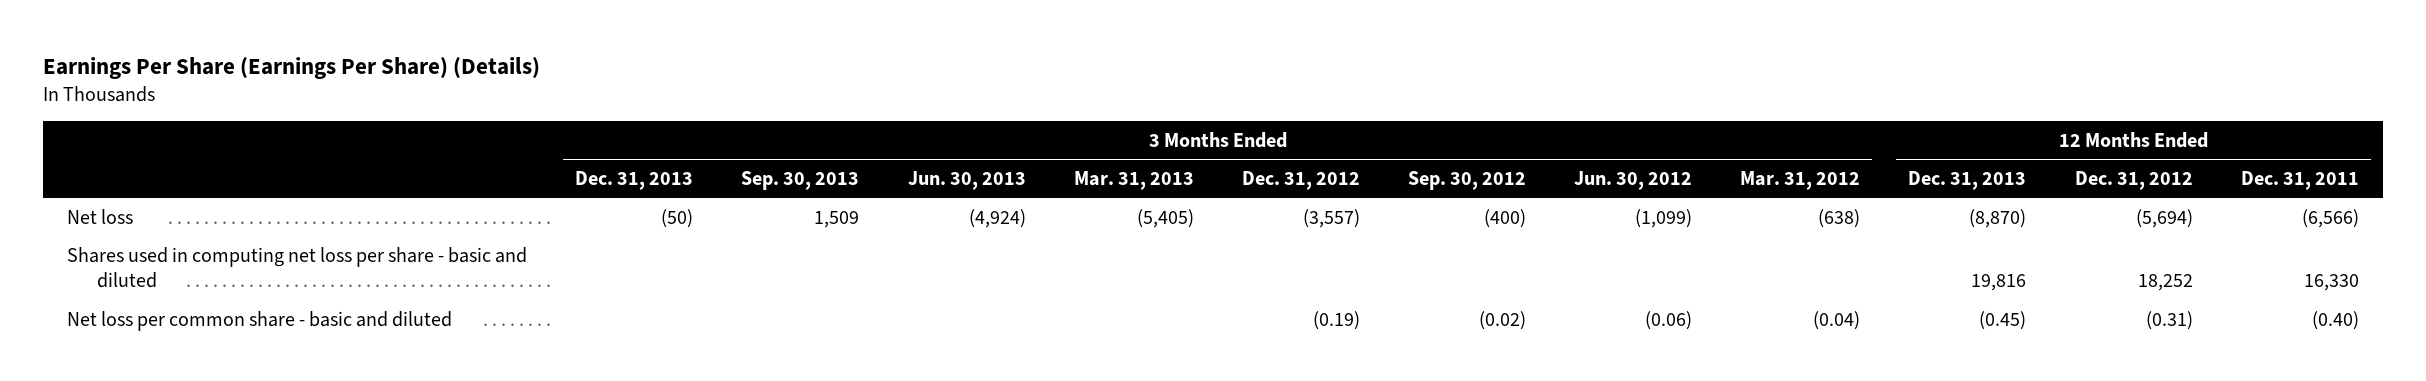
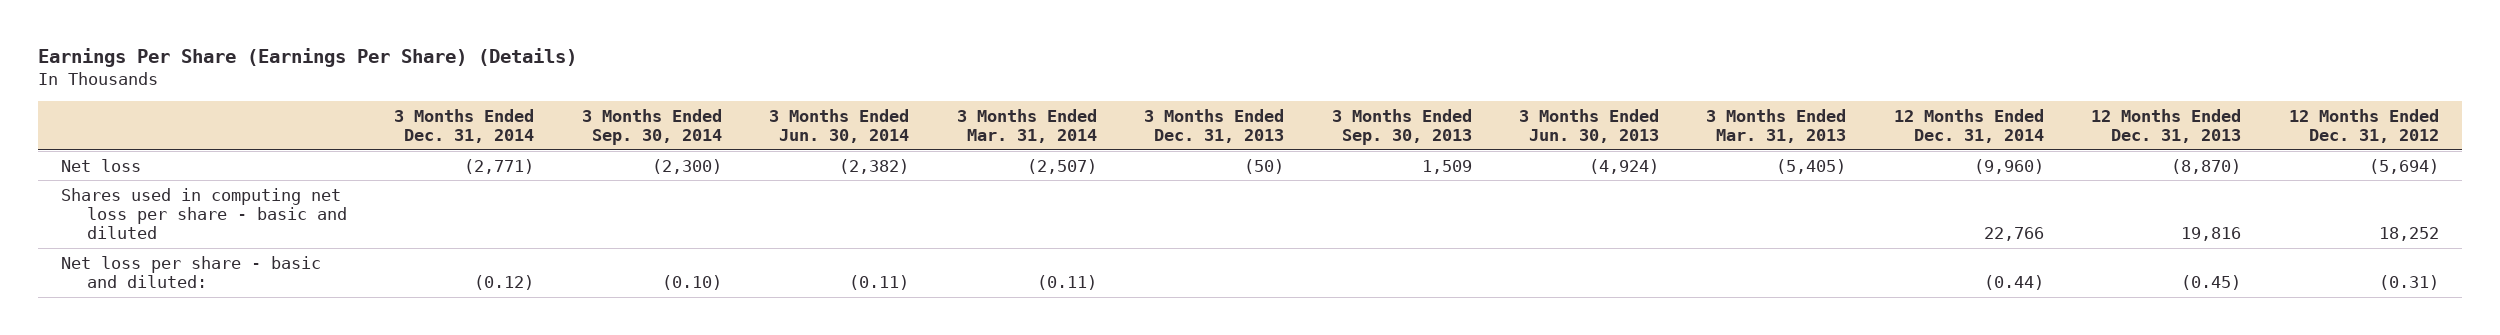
- | 3 Months Ended Dec. 31, 2013 | 3 Months Ended Sep. 30, 2013 | 3 Months Ended Jun. 30, 2013 | 3 Months Ended Mar. 31, 2013 | 3 Months Ended Dec. 31, 2012 | 3 Months Ended Sep. 30, 2012 | 3 Months Ended Jun. 30, 2012 | 3 Months Ended Mar. 31, 2012 | 12 Months Ended Dec. 31, 2013 | 12 Months Ended Dec. 31, 2012 | 12 Months Ended Dec. 31, 2011
+ | 3 Months Ended Dec. 31, 2014 | 3 Months Ended Sep. 30, 2014 | 3 Months Ended Jun. 30, 2014 | 3 Months Ended Mar. 31, 2014 | 3 Months Ended Dec. 31, 2013 | 3 Months Ended Sep. 30, 2013 | 3 Months Ended Jun. 30, 2013 | 3 Months Ended Mar. 31, 2013 | 12 Months Ended Dec. 31, 2014 | 12 Months Ended Dec. 31, 2013 | 12 Months Ended Dec. 31, 2012
- Net loss per common share - basic and diluted | | | | | (0.19) | (0.02) | (0.06) | (0.04) | (0.45) | (0.31) | (0.40)
+ Net loss per share - basic and diluted: | (0.12) | (0.10) | (0.11) | (0.11) | | | | | (0.44) | (0.45) | (0.31)

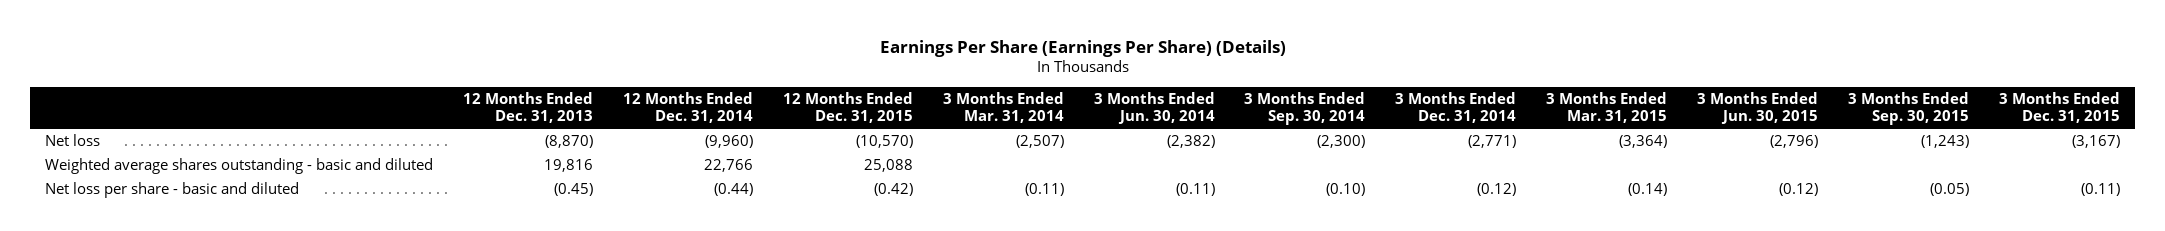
- | 3 Months Ended Dec. 31, 2014 | 3 Months Ended Sep. 30, 2014 | 3 Months Ended Jun. 30, 2014 | 3 Months Ended Mar. 31, 2014 | 3 Months Ended Dec. 31, 2013 | 3 Months Ended Sep. 30, 2013 | 3 Months Ended Jun. 30, 2013 | 3 Months Ended Mar. 31, 2013 | 12 Months Ended Dec. 31, 2014 | 12 Months Ended Dec. 31, 2013 | 12 Months Ended Dec. 31, 2012
+ | 12 Months Ended Dec. 31, 2013 | 12 Months Ended Dec. 31, 2014 | 12 Months Ended Dec. 31, 2015 | 3 Months Ended Mar. 31, 2014 | 3 Months Ended Jun. 30, 2014 | 3 Months Ended Sep. 30, 2014 | 3 Months Ended Dec. 31, 2014 | 3 Months Ended Mar. 31, 2015 | 3 Months Ended Jun. 30, 2015 | 3 Months Ended Sep. 30, 2015 | 3 Months Ended Dec. 31, 2015
- Shares used in computing net loss per share - basic and diluted | | | | | | | | | 22,766 | 19,816 | 18,252
- Net loss per share - basic and diluted: | (0.12) | (0.10) | (0.11) | (0.11) | | | | | (0.44) | (0.45) | (0.31)
+ Weighted average shares outstanding - basic and diluted | 19,816 | 22,766 | 25,088 | | | | | | | |
+ Net loss per share - basic and diluted | (0.45) | (0.44) | (0.42) | (0.11) | (0.11) | (0.10) | (0.12) | (0.14) | (0.12) | (0.05) | (0.11)

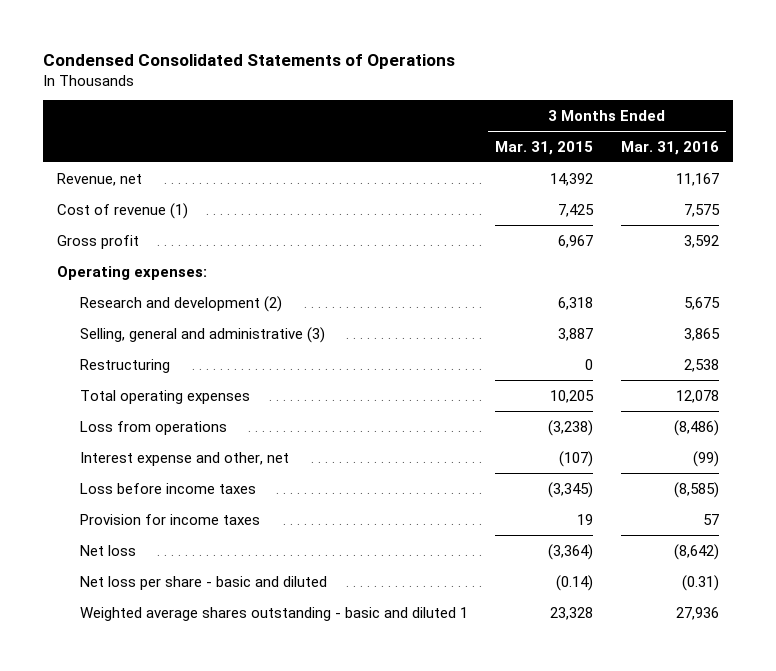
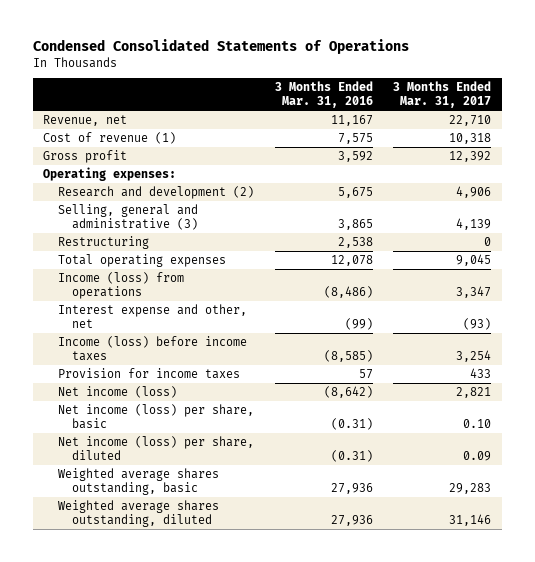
- | 3 Months Ended Mar. 31, 2015 | 3 Months Ended Mar. 31, 2016
+ | 3 Months Ended Mar. 31, 2016 | 3 Months Ended Mar. 31, 2017
- Loss from operations | (3,238) | (8,486)
+ Income (loss) from operations | (8,486) | 3,347
- Loss before income taxes | (3,345) | (8,585)
+ Income (loss) before income taxes | (8,585) | 3,254
- Net loss | (3,364) | (8,642)
- Net loss per share - basic and diluted | (0.14) | (0.31)
- Weighted average shares outstanding - basic and diluted 1 | 23,328 | 27,936
+ Net income (loss) | (8,642) | 2,821
+ Net income (loss) per share, basic | (0.31) | 0.10
+ Net income (loss) per share, diluted | (0.31) | 0.09
+ Weighted average shares outstanding, basic | 27,936 | 29,283
+ Weighted average shares outstanding, diluted | 27,936 | 31,146

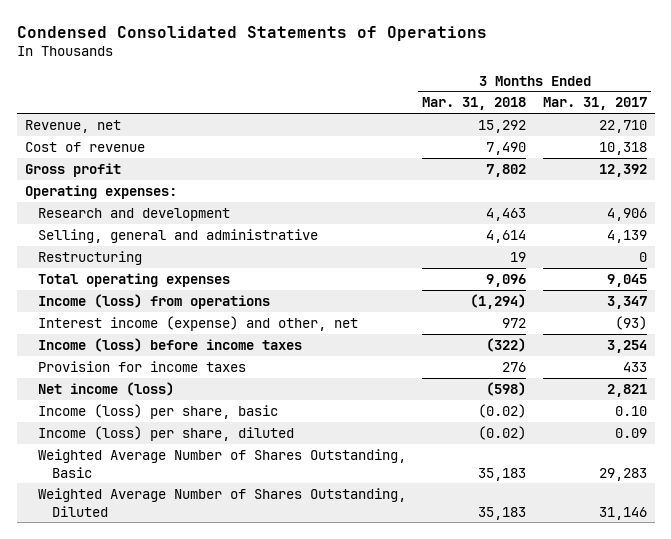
- | 3 Months Ended Mar. 31, 2016 | 3 Months Ended Mar. 31, 2017
+ | 3 Months Ended Mar. 31, 2018 | 3 Months Ended Mar. 31, 2017
- Cost of revenue (1) | 7,575 | 10,318
+ Cost of revenue | 7,490 | 10,318
- Research and development (2) | 5,675 | 4,906
- Selling, general and administrative (3) | 3,865 | 4,139
+ Research and development | 4,463 | 4,906
+ Selling, general and administrative | 4,614 | 4,139
- Interest expense and other, net | (99) | (93)
+ Interest income (expense) and other, net | 972 | (93)
- Net income (loss) per share, basic | (0.31) | 0.10
- Net income (loss) per share, diluted | (0.31) | 0.09
- Weighted average shares outstanding, basic | 27,936 | 29,283
- Weighted average shares outstanding, diluted | 27,936 | 31,146
+ Income (loss) per share, basic | (0.02) | 0.10
+ Income (loss) per share, diluted | (0.02) | 0.09
+ Weighted Average Number of Shares Outstanding, Basic | 35,183 | 29,283
+ Weighted Average Number of Shares Outstanding, Diluted | 35,183 | 31,146

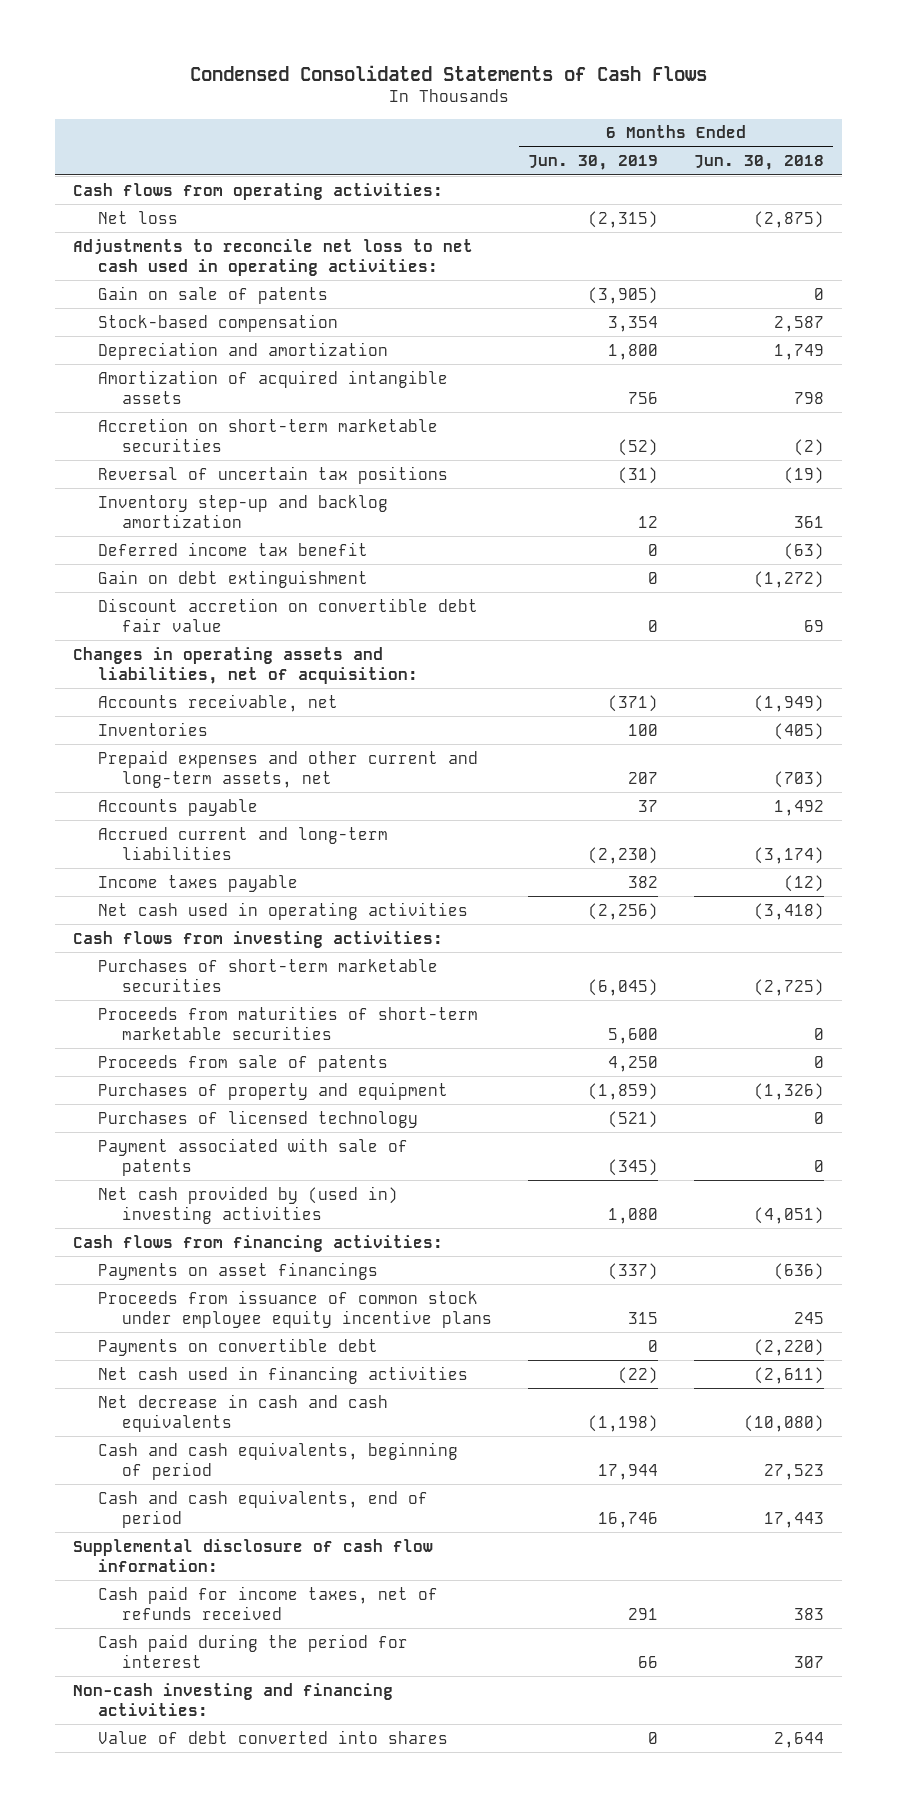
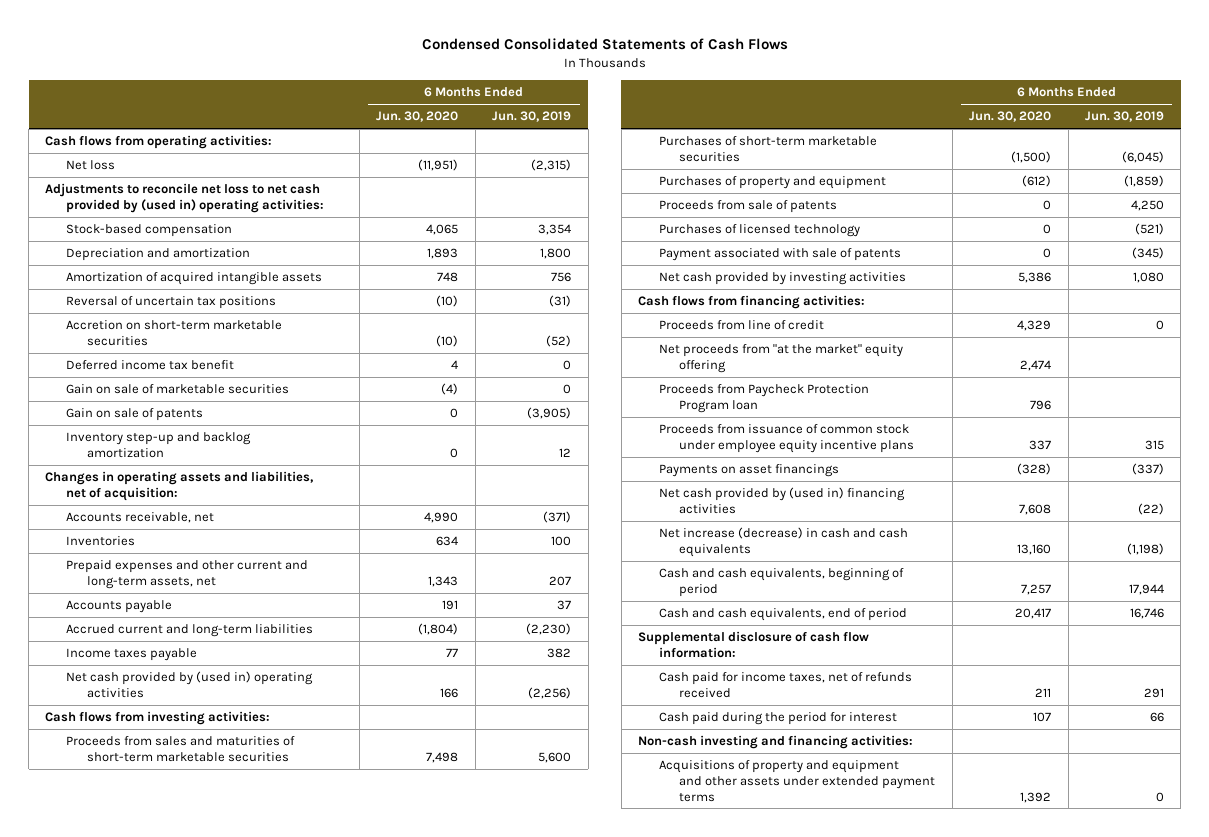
- | 6 Months Ended Jun. 30, 2019 | 6 Months Ended Jun. 30, 2018
+ | 6 Months Ended Jun. 30, 2020 | 6 Months Ended Jun. 30, 2019
- Adjustments to reconcile net loss to net cash used in operating activities:
+ Adjustments to reconcile net loss to net cash provided by (used in) operating activities:
moved down: Accretion on short-term marketable securities | (10) | (52)
- Gain on debt extinguishment | 0 | (1,272)
- Discount accretion on convertible debt fair value | 0 | 69
+ Gain on sale of marketable securities | (4) | 0
moved down: Gain on sale of patents | 0 | (3,905)
moved down: Inventory step-up and backlog amortization | 0 | 12
- Net cash used in operating activities | (2,256) | (3,418)
+ Net cash provided by (used in) operating activities | 166 | (2,256)
+ Proceeds from sales and maturities of short-term marketable securities | 7,498 | 5,600
- Proceeds from maturities of short-term marketable securities | 5,600 | 0
moved down: Proceeds from sale of patents | 0 | 4,250
- Net cash provided by (used in) investing activities | 1,080 | (4,051)
+ Net cash provided by investing activities | 5,386 | 1,080
+ Proceeds from line of credit | 4,329 | 0
+ Net proceeds from "at the market" equity offering | 2,474 |
+ Proceeds from Paycheck Protection Program loan | 796 |
- Payments on convertible debt | 0 | (2,220)
- Net cash used in financing activities | (22) | (2,611)
- Net decrease in cash and cash equivalents | (1,198) | (10,080)
moved down: Payments on asset financings | (328) | (337)
+ Net cash provided by (used in) financing activities | 7,608 | (22)
+ Net increase (decrease) in cash and cash equivalents | 13,160 | (1,198)
- Value of debt converted into shares | 0 | 2,644
+ Acquisitions of property and equipment and other assets under extended payment terms | 1,392 | 0

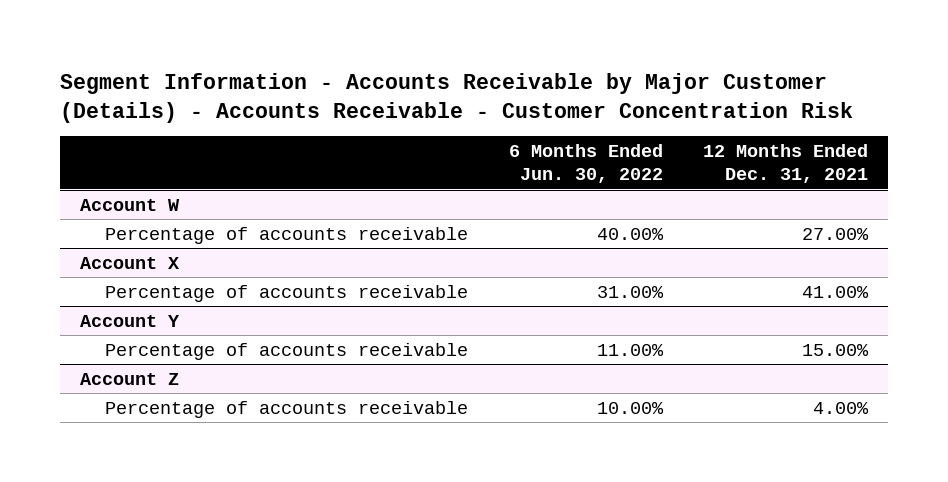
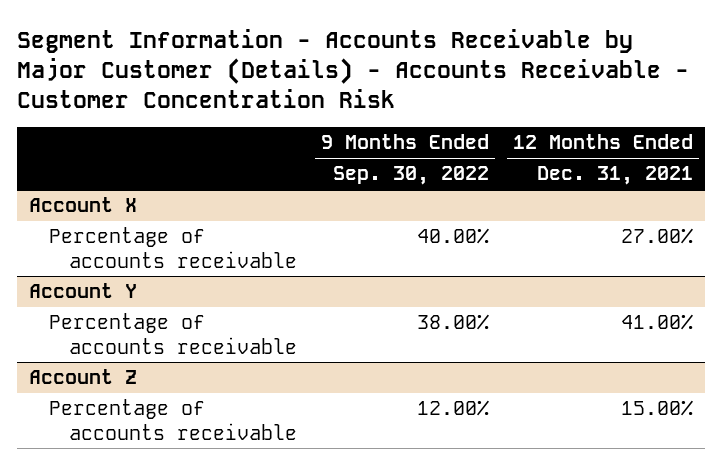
- | 6 Months Ended Jun. 30, 2022 | 12 Months Ended Dec. 31, 2021
+ | 9 Months Ended Sep. 30, 2022 | 12 Months Ended Dec. 31, 2021
- Account W
- Percentage of accounts receivable | 40.00% | 27.00%
@ Account X
- Percentage of accounts receivable | 31.00% | 41.00%
+ Percentage of accounts receivable | 40.00% | 27.00%
@ Account Y
- Percentage of accounts receivable | 11.00% | 15.00%
+ Percentage of accounts receivable | 38.00% | 41.00%
@ Account Z
- Percentage of accounts receivable | 10.00% | 4.00%
+ Percentage of accounts receivable | 12.00% | 15.00%

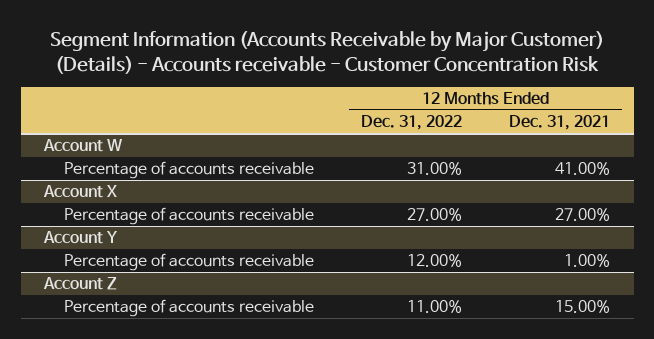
- Segment Information - Accounts Receivable by Major Customer (Details) - Accounts Receivable - Customer Concentration Risk
+ Segment Information (Accounts Receivable by Major Customer) (Details) - Accounts receivable - Customer Concentration Risk
- | 9 Months Ended Sep. 30, 2022 | 12 Months Ended Dec. 31, 2021
+ | 12 Months Ended Dec. 31, 2022 | 12 Months Ended Dec. 31, 2021
+ Account W
+ Percentage of accounts receivable | 31.00% | 41.00%
@ Account Y
- Percentage of accounts receivable | 38.00% | 41.00%
+ Percentage of accounts receivable | 12.00% | 1.00%

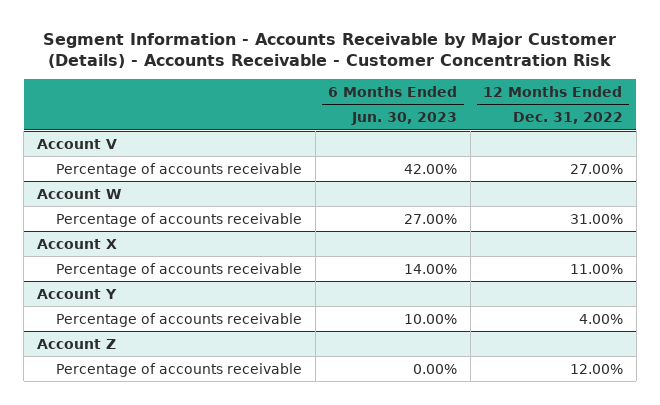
- Segment Information (Accounts Receivable by Major Customer) (Details) - Accounts receivable - Customer Concentration Risk
+ Segment Information - Accounts Receivable by Major Customer (Details) - Accounts Receivable - Customer Concentration Risk
- | 12 Months Ended Dec. 31, 2022 | 12 Months Ended Dec. 31, 2021
+ | 6 Months Ended Jun. 30, 2023 | 12 Months Ended Dec. 31, 2022
+ Account V
+ Percentage of accounts receivable | 42.00% | 27.00%
@ Account X
- Percentage of accounts receivable | 27.00% | 27.00%
+ Percentage of accounts receivable | 14.00% | 11.00%
@ Account Y
- Percentage of accounts receivable | 12.00% | 1.00%
+ Percentage of accounts receivable | 10.00% | 4.00%
@ Account Z
- Percentage of accounts receivable | 11.00% | 15.00%
+ Percentage of accounts receivable | 0.00% | 12.00%

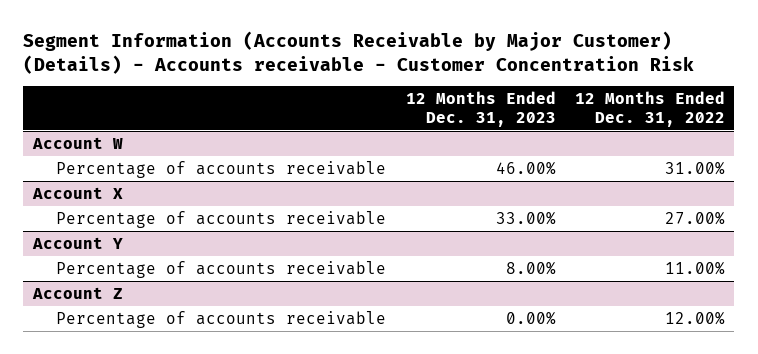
- Segment Information - Accounts Receivable by Major Customer (Details) - Accounts Receivable - Customer Concentration Risk
+ Segment Information (Accounts Receivable by Major Customer) (Details) - Accounts receivable - Customer Concentration Risk
- | 6 Months Ended Jun. 30, 2023 | 12 Months Ended Dec. 31, 2022
+ | 12 Months Ended Dec. 31, 2023 | 12 Months Ended Dec. 31, 2022
- Account V
- Percentage of accounts receivable | 42.00% | 27.00%
@ Account X
- Percentage of accounts receivable | 14.00% | 11.00%
+ Percentage of accounts receivable | 33.00% | 27.00%
@ Account Y
- Percentage of accounts receivable | 10.00% | 4.00%
+ Percentage of accounts receivable | 8.00% | 11.00%

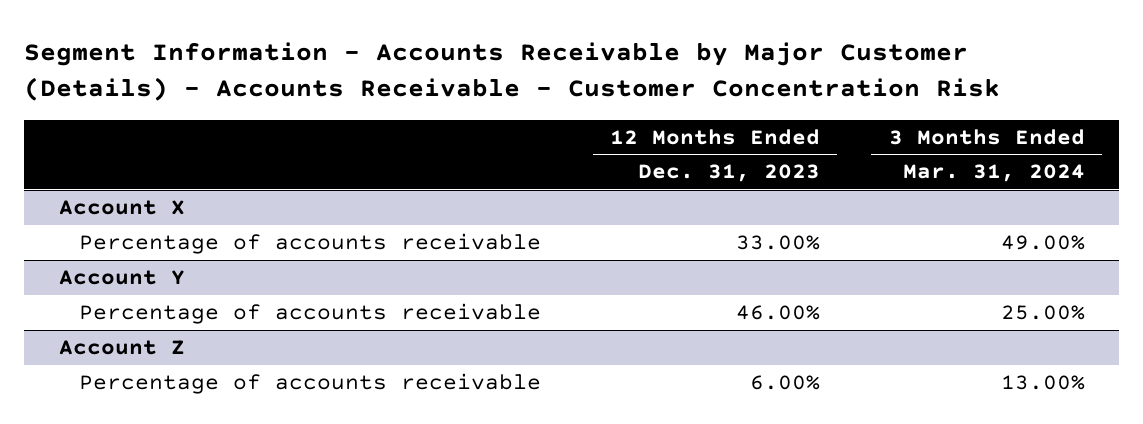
- Segment Information (Accounts Receivable by Major Customer) (Details) - Accounts receivable - Customer Concentration Risk
+ Segment Information - Accounts Receivable by Major Customer (Details) - Accounts Receivable - Customer Concentration Risk
- | 12 Months Ended Dec. 31, 2023 | 12 Months Ended Dec. 31, 2022
+ | 12 Months Ended Dec. 31, 2023 | 3 Months Ended Mar. 31, 2024
- Account W
- Percentage of accounts receivable | 46.00% | 31.00%
@ Account Y
- Percentage of accounts receivable | 8.00% | 11.00%
+ Percentage of accounts receivable | 46.00% | 25.00%
@ Account Z
- Percentage of accounts receivable | 0.00% | 12.00%
+ Percentage of accounts receivable | 6.00% | 13.00%

